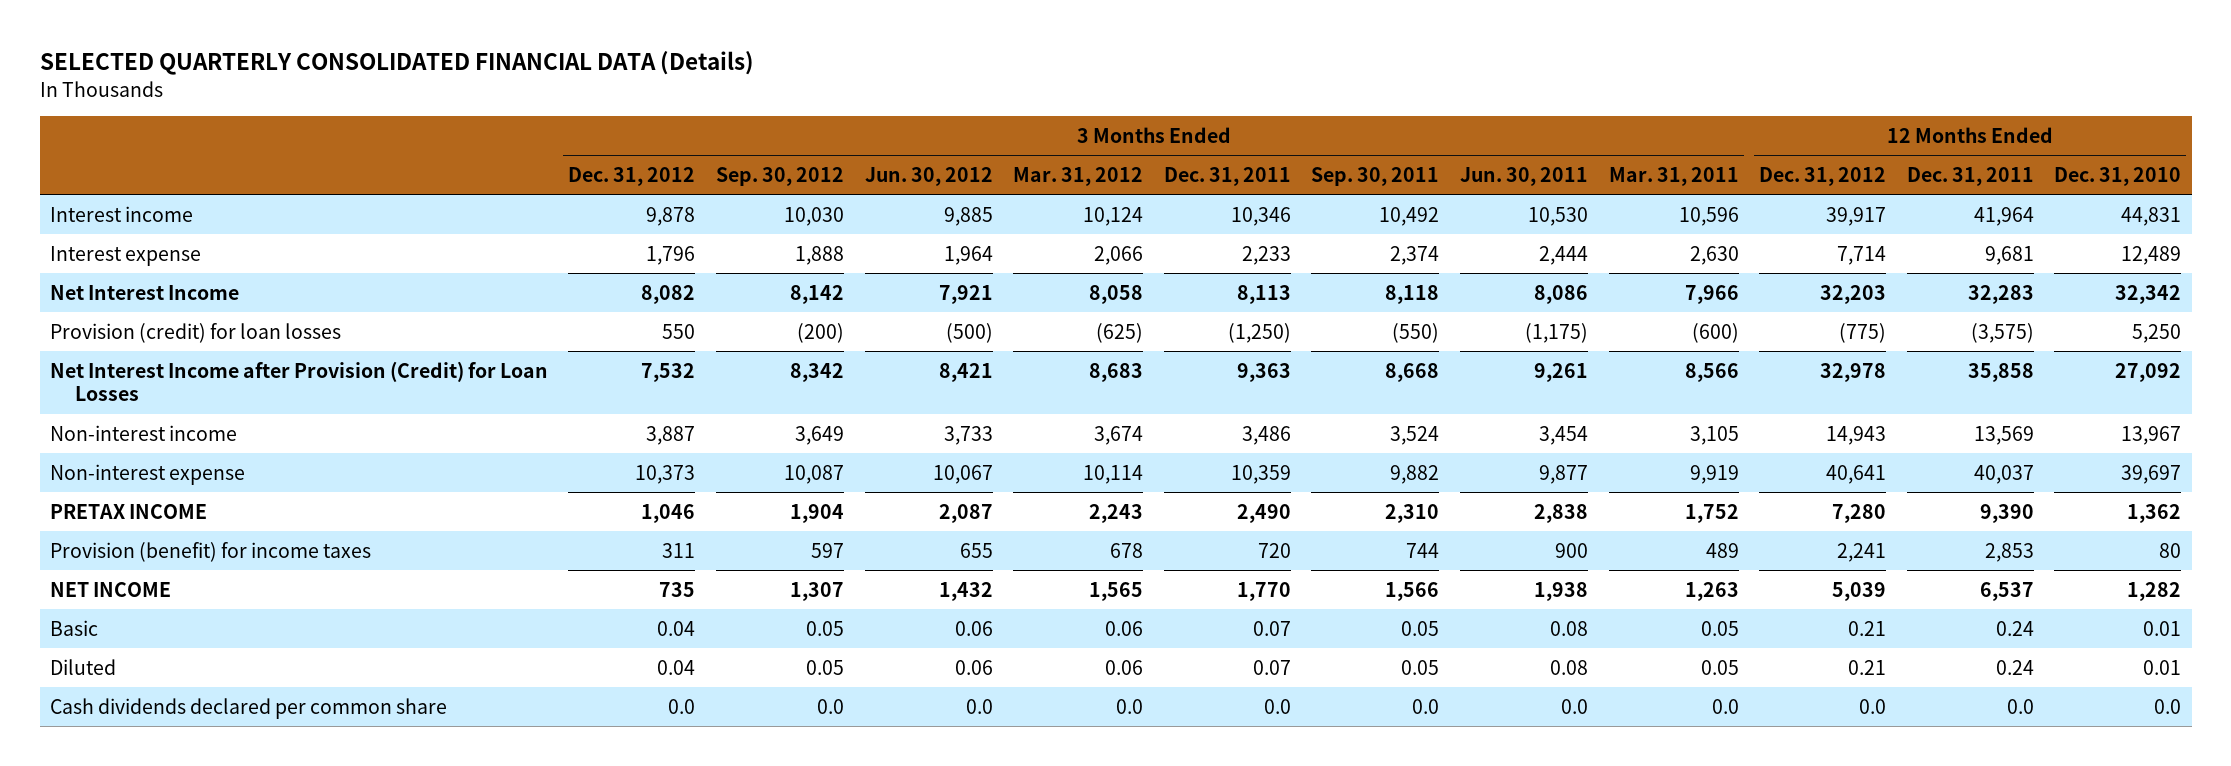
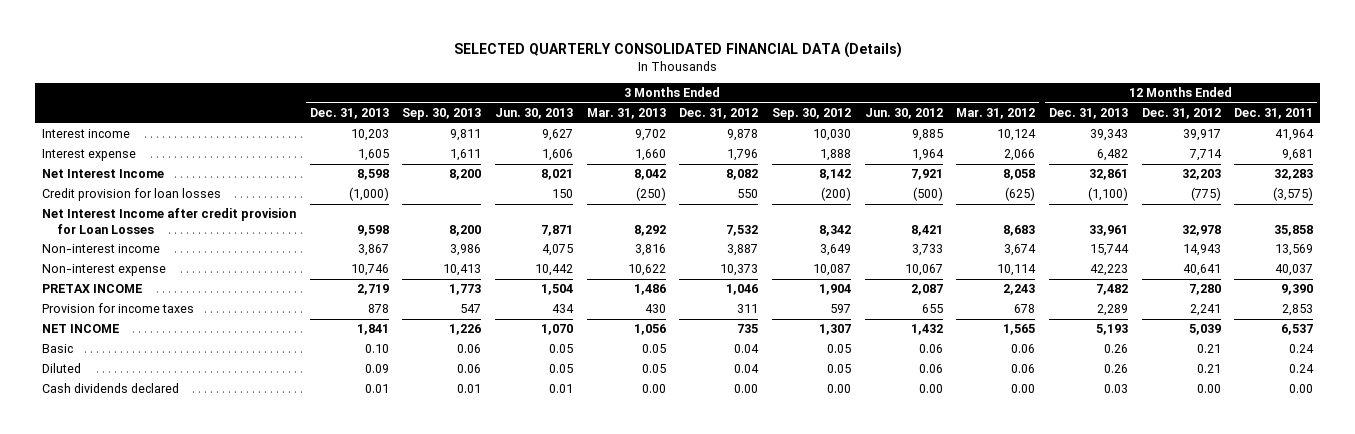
- | 3 Months Ended Dec. 31, 2012 | 3 Months Ended Sep. 30, 2012 | 3 Months Ended Jun. 30, 2012 | 3 Months Ended Mar. 31, 2012 | 3 Months Ended Dec. 31, 2011 | 3 Months Ended Sep. 30, 2011 | 3 Months Ended Jun. 30, 2011 | 3 Months Ended Mar. 31, 2011 | 12 Months Ended Dec. 31, 2012 | 12 Months Ended Dec. 31, 2011 | 12 Months Ended Dec. 31, 2010
+ | 3 Months Ended Dec. 31, 2013 | 3 Months Ended Sep. 30, 2013 | 3 Months Ended Jun. 30, 2013 | 3 Months Ended Mar. 31, 2013 | 3 Months Ended Dec. 31, 2012 | 3 Months Ended Sep. 30, 2012 | 3 Months Ended Jun. 30, 2012 | 3 Months Ended Mar. 31, 2012 | 12 Months Ended Dec. 31, 2013 | 12 Months Ended Dec. 31, 2012 | 12 Months Ended Dec. 31, 2011
- Provision (credit) for loan losses | 550 | (200) | (500) | (625) | (1,250) | (550) | (1,175) | (600) | (775) | (3,575) | 5,250
- Net Interest Income after Provision (Credit) for Loan Losses | 7,532 | 8,342 | 8,421 | 8,683 | 9,363 | 8,668 | 9,261 | 8,566 | 32,978 | 35,858 | 27,092
+ Credit provision for loan losses | (1,000) | | 150 | (250) | 550 | (200) | (500) | (625) | (1,100) | (775) | (3,575)
+ Net Interest Income after credit provision for Loan Losses | 9,598 | 8,200 | 7,871 | 8,292 | 7,532 | 8,342 | 8,421 | 8,683 | 33,961 | 32,978 | 35,858
- Provision (benefit) for income taxes | 311 | 597 | 655 | 678 | 720 | 744 | 900 | 489 | 2,241 | 2,853 | 80
+ Provision for income taxes | 878 | 547 | 434 | 430 | 311 | 597 | 655 | 678 | 2,289 | 2,241 | 2,853
- Cash dividends declared per common share | 0.0 | 0.0 | 0.0 | 0.0 | 0.0 | 0.0 | 0.0 | 0.0 | 0.0 | 0.0 | 0.0
+ Cash dividends declared | 0.01 | 0.01 | 0.01 | 0.00 | 0.00 | 0.00 | 0.00 | 0.00 | 0.03 | 0.00 | 0.00

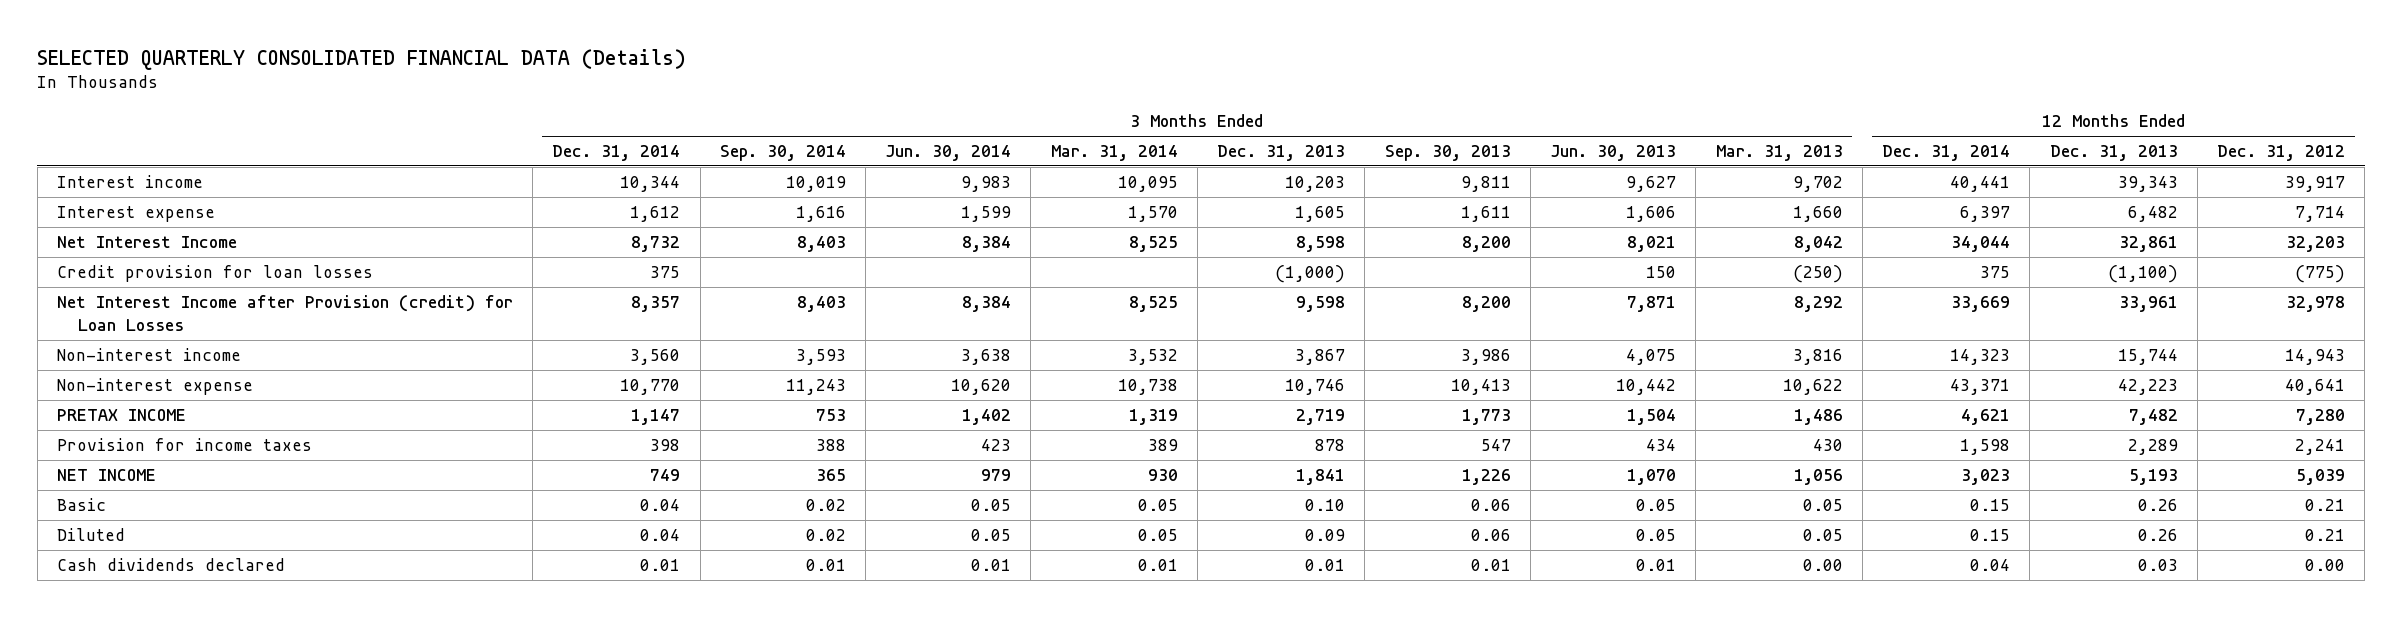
- | 3 Months Ended Dec. 31, 2013 | 3 Months Ended Sep. 30, 2013 | 3 Months Ended Jun. 30, 2013 | 3 Months Ended Mar. 31, 2013 | 3 Months Ended Dec. 31, 2012 | 3 Months Ended Sep. 30, 2012 | 3 Months Ended Jun. 30, 2012 | 3 Months Ended Mar. 31, 2012 | 12 Months Ended Dec. 31, 2013 | 12 Months Ended Dec. 31, 2012 | 12 Months Ended Dec. 31, 2011
+ | 3 Months Ended Dec. 31, 2014 | 3 Months Ended Sep. 30, 2014 | 3 Months Ended Jun. 30, 2014 | 3 Months Ended Mar. 31, 2014 | 3 Months Ended Dec. 31, 2013 | 3 Months Ended Sep. 30, 2013 | 3 Months Ended Jun. 30, 2013 | 3 Months Ended Mar. 31, 2013 | 12 Months Ended Dec. 31, 2014 | 12 Months Ended Dec. 31, 2013 | 12 Months Ended Dec. 31, 2012
- Net Interest Income after credit provision for Loan Losses | 9,598 | 8,200 | 7,871 | 8,292 | 7,532 | 8,342 | 8,421 | 8,683 | 33,961 | 32,978 | 35,858
+ Net Interest Income after Provision (credit) for Loan Losses | 8,357 | 8,403 | 8,384 | 8,525 | 9,598 | 8,200 | 7,871 | 8,292 | 33,669 | 33,961 | 32,978

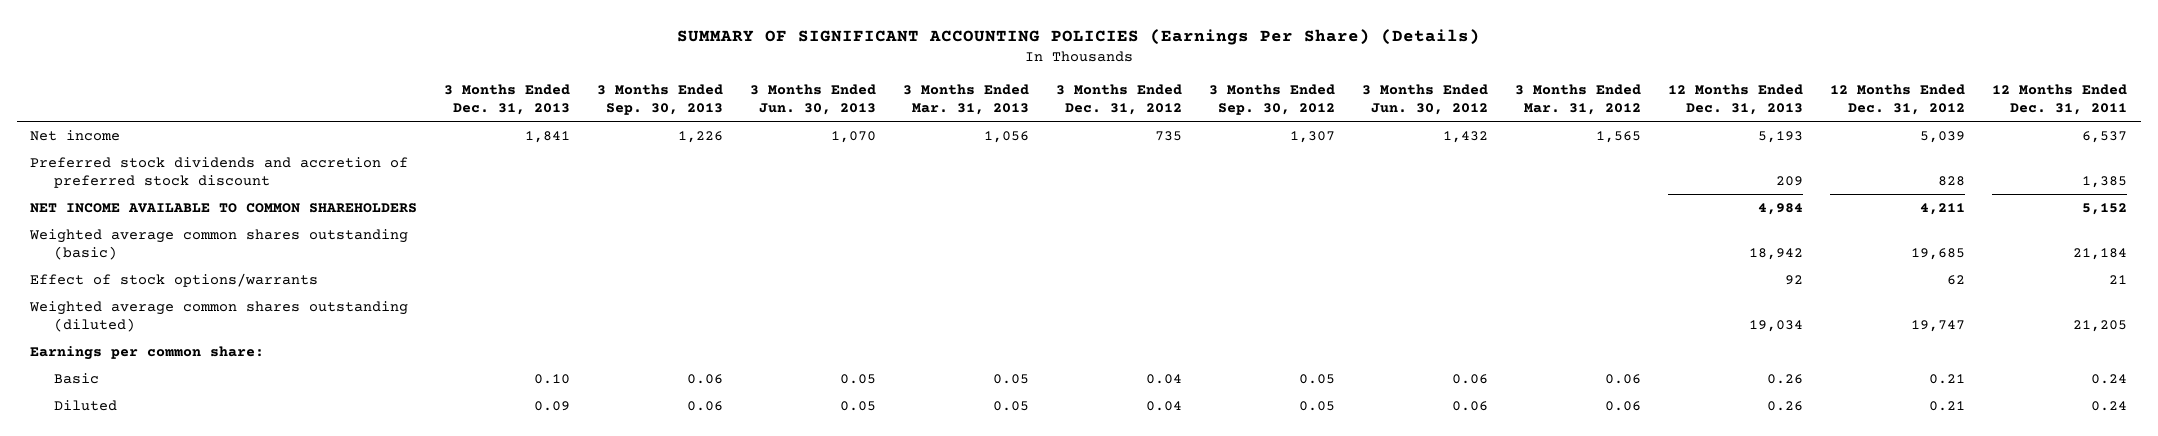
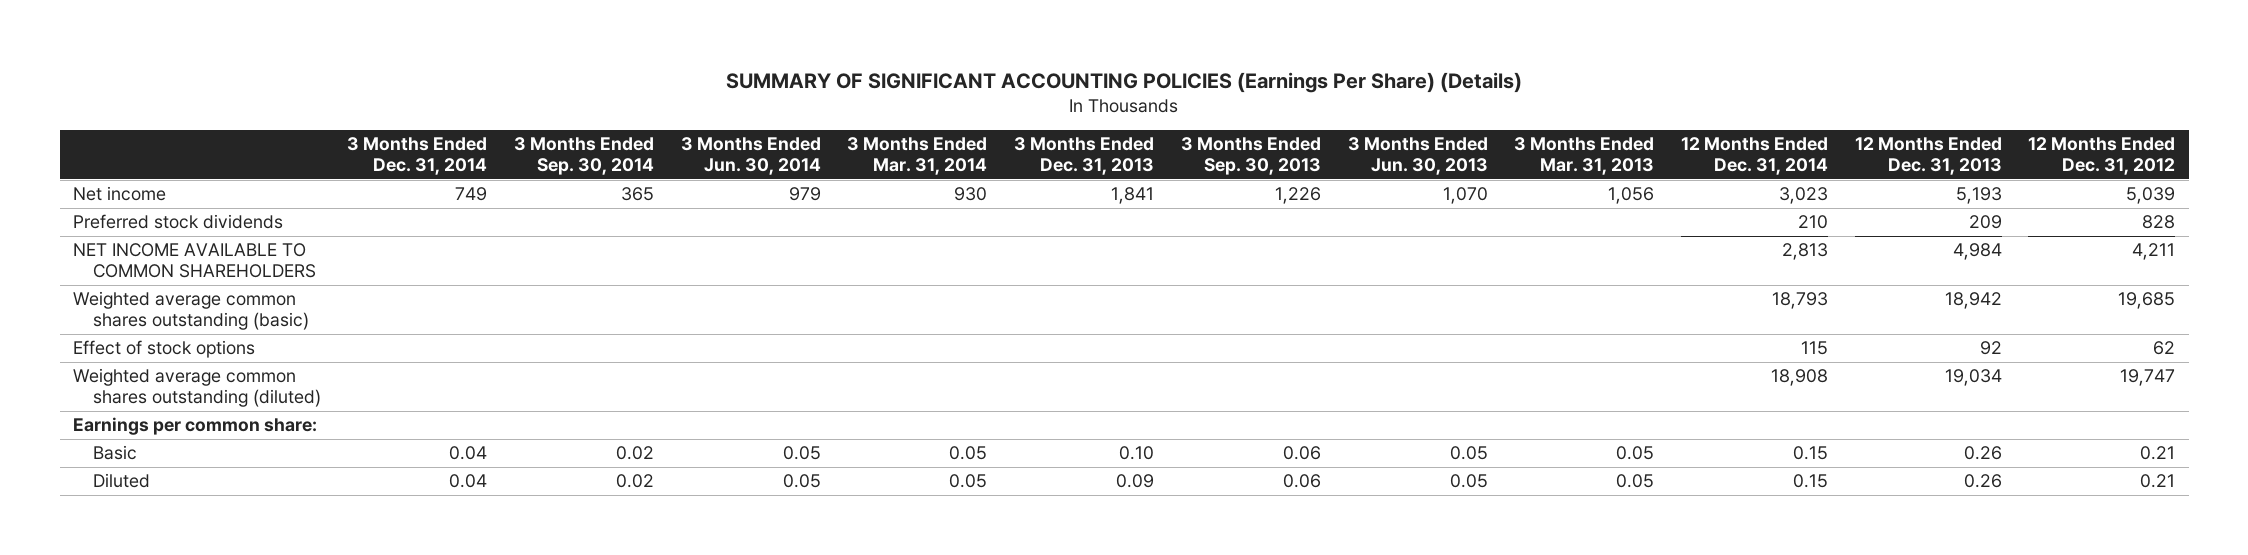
- | 3 Months Ended Dec. 31, 2013 | 3 Months Ended Sep. 30, 2013 | 3 Months Ended Jun. 30, 2013 | 3 Months Ended Mar. 31, 2013 | 3 Months Ended Dec. 31, 2012 | 3 Months Ended Sep. 30, 2012 | 3 Months Ended Jun. 30, 2012 | 3 Months Ended Mar. 31, 2012 | 12 Months Ended Dec. 31, 2013 | 12 Months Ended Dec. 31, 2012 | 12 Months Ended Dec. 31, 2011
+ | 3 Months Ended Dec. 31, 2014 | 3 Months Ended Sep. 30, 2014 | 3 Months Ended Jun. 30, 2014 | 3 Months Ended Mar. 31, 2014 | 3 Months Ended Dec. 31, 2013 | 3 Months Ended Sep. 30, 2013 | 3 Months Ended Jun. 30, 2013 | 3 Months Ended Mar. 31, 2013 | 12 Months Ended Dec. 31, 2014 | 12 Months Ended Dec. 31, 2013 | 12 Months Ended Dec. 31, 2012
- Preferred stock dividends and accretion of preferred stock discount | | | | | | | | | 209 | 828 | 1,385
+ Preferred stock dividends | | | | | | | | | 210 | 209 | 828
- Effect of stock options/warrants | | | | | | | | | 92 | 62 | 21
+ Effect of stock options | | | | | | | | | 115 | 92 | 62

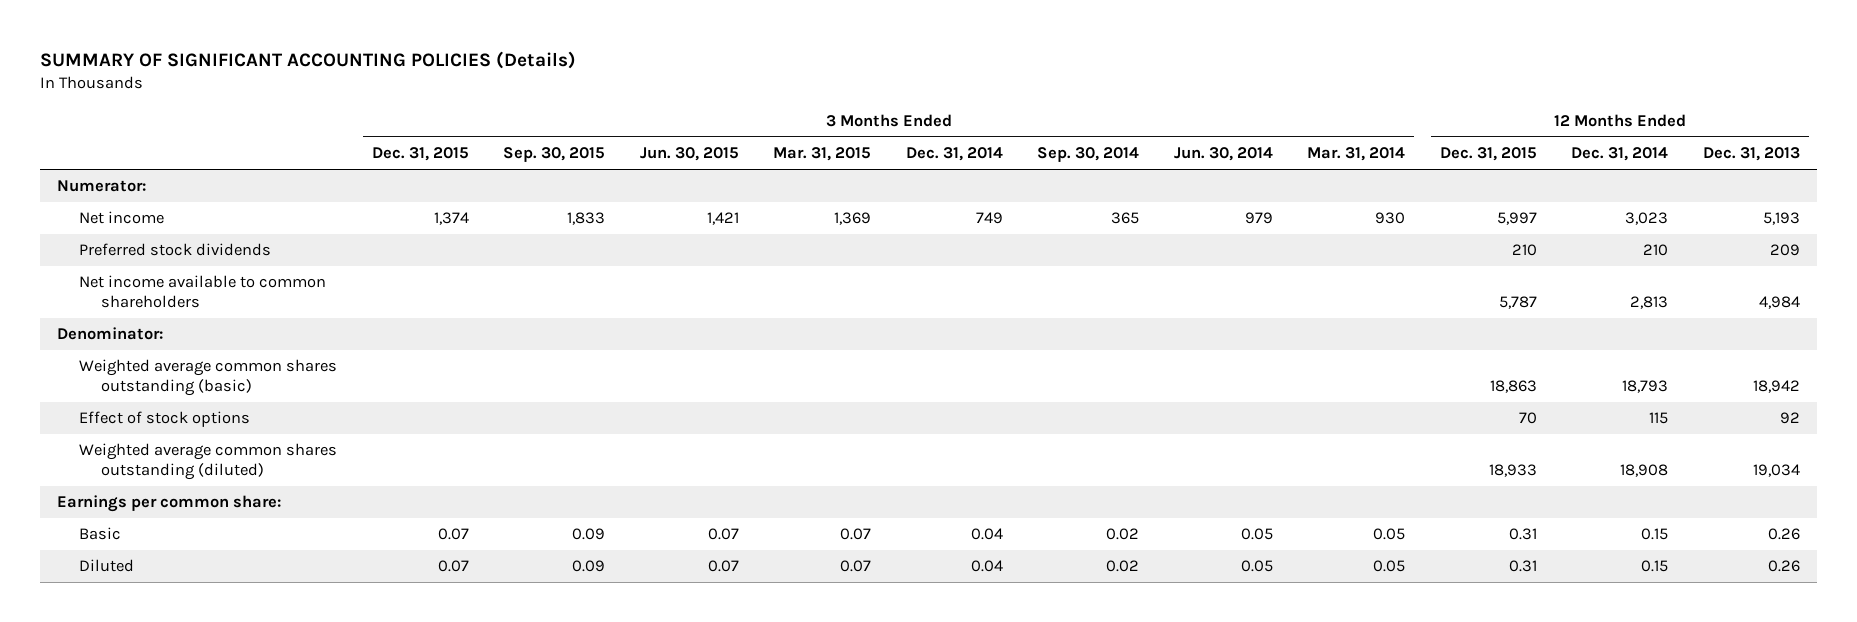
- SUMMARY OF SIGNIFICANT ACCOUNTING POLICIES (Earnings Per Share) (Details)
+ SUMMARY OF SIGNIFICANT ACCOUNTING POLICIES (Details)
- | 3 Months Ended Dec. 31, 2014 | 3 Months Ended Sep. 30, 2014 | 3 Months Ended Jun. 30, 2014 | 3 Months Ended Mar. 31, 2014 | 3 Months Ended Dec. 31, 2013 | 3 Months Ended Sep. 30, 2013 | 3 Months Ended Jun. 30, 2013 | 3 Months Ended Mar. 31, 2013 | 12 Months Ended Dec. 31, 2014 | 12 Months Ended Dec. 31, 2013 | 12 Months Ended Dec. 31, 2012
+ | 3 Months Ended Dec. 31, 2015 | 3 Months Ended Sep. 30, 2015 | 3 Months Ended Jun. 30, 2015 | 3 Months Ended Mar. 31, 2015 | 3 Months Ended Dec. 31, 2014 | 3 Months Ended Sep. 30, 2014 | 3 Months Ended Jun. 30, 2014 | 3 Months Ended Mar. 31, 2014 | 12 Months Ended Dec. 31, 2015 | 12 Months Ended Dec. 31, 2014 | 12 Months Ended Dec. 31, 2013
+ Numerator:
- NET INCOME AVAILABLE TO COMMON SHAREHOLDERS | | | | | | | | | 2,813 | 4,984 | 4,211
+ Net income available to common shareholders | | | | | | | | | 5,787 | 2,813 | 4,984
+ Denominator:

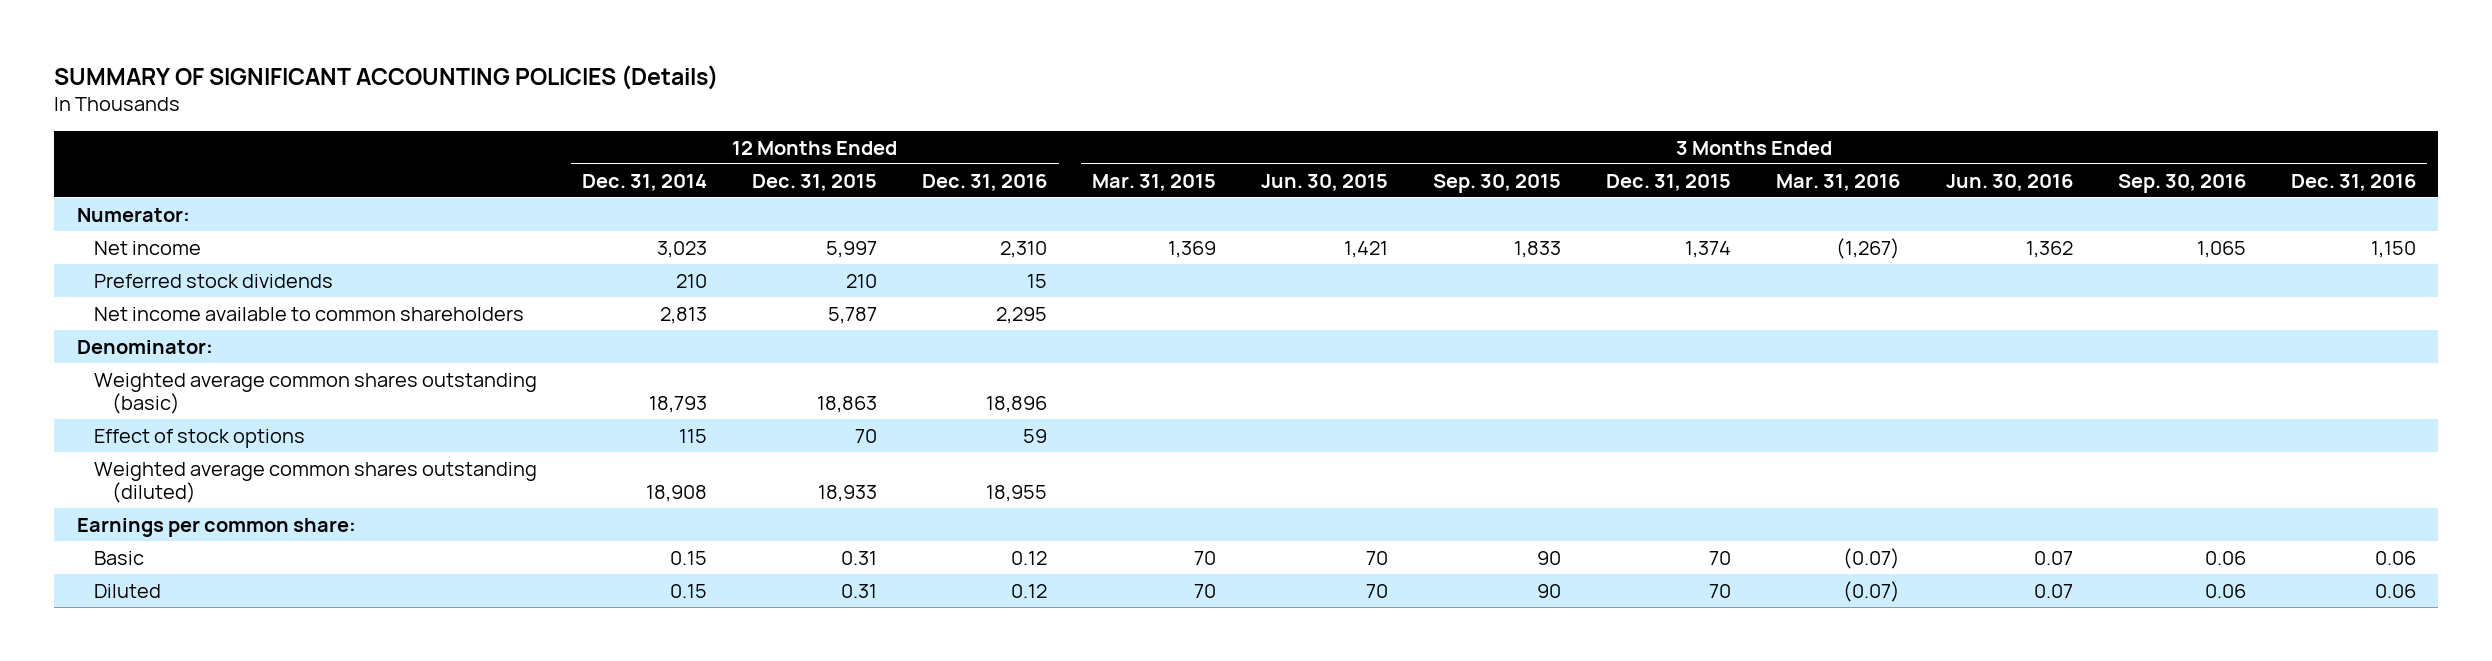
- | 3 Months Ended Dec. 31, 2015 | 3 Months Ended Sep. 30, 2015 | 3 Months Ended Jun. 30, 2015 | 3 Months Ended Mar. 31, 2015 | 3 Months Ended Dec. 31, 2014 | 3 Months Ended Sep. 30, 2014 | 3 Months Ended Jun. 30, 2014 | 3 Months Ended Mar. 31, 2014 | 12 Months Ended Dec. 31, 2015 | 12 Months Ended Dec. 31, 2014 | 12 Months Ended Dec. 31, 2013
+ | 12 Months Ended Dec. 31, 2014 | 12 Months Ended Dec. 31, 2015 | 12 Months Ended Dec. 31, 2016 | 3 Months Ended Mar. 31, 2015 | 3 Months Ended Jun. 30, 2015 | 3 Months Ended Sep. 30, 2015 | 3 Months Ended Dec. 31, 2015 | 3 Months Ended Mar. 31, 2016 | 3 Months Ended Jun. 30, 2016 | 3 Months Ended Sep. 30, 2016 | 3 Months Ended Dec. 31, 2016
- Basic | 0.07 | 0.09 | 0.07 | 0.07 | 0.04 | 0.02 | 0.05 | 0.05 | 0.31 | 0.15 | 0.26
- Diluted | 0.07 | 0.09 | 0.07 | 0.07 | 0.04 | 0.02 | 0.05 | 0.05 | 0.31 | 0.15 | 0.26
+ Basic | 0.15 | 0.31 | 0.12 | 70 | 70 | 90 | 70 | (0.07) | 0.07 | 0.06 | 0.06
+ Diluted | 0.15 | 0.31 | 0.12 | 70 | 70 | 90 | 70 | (0.07) | 0.07 | 0.06 | 0.06

